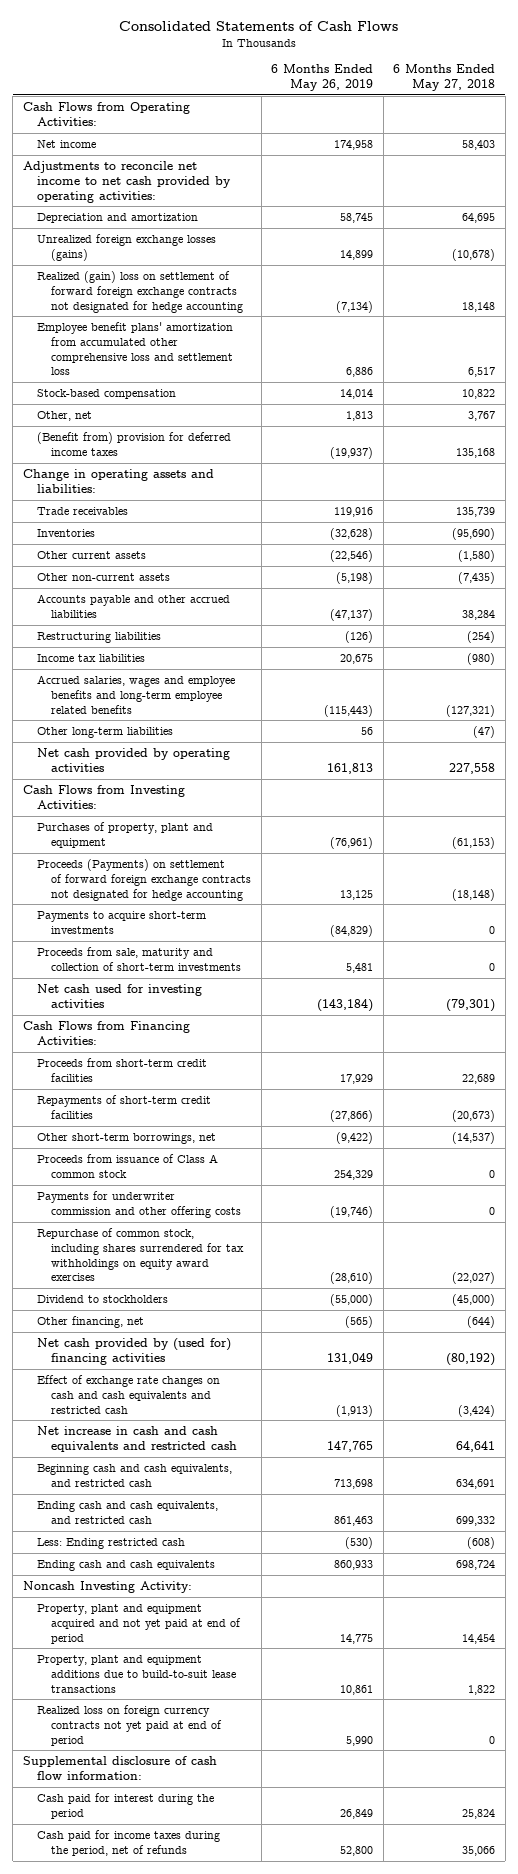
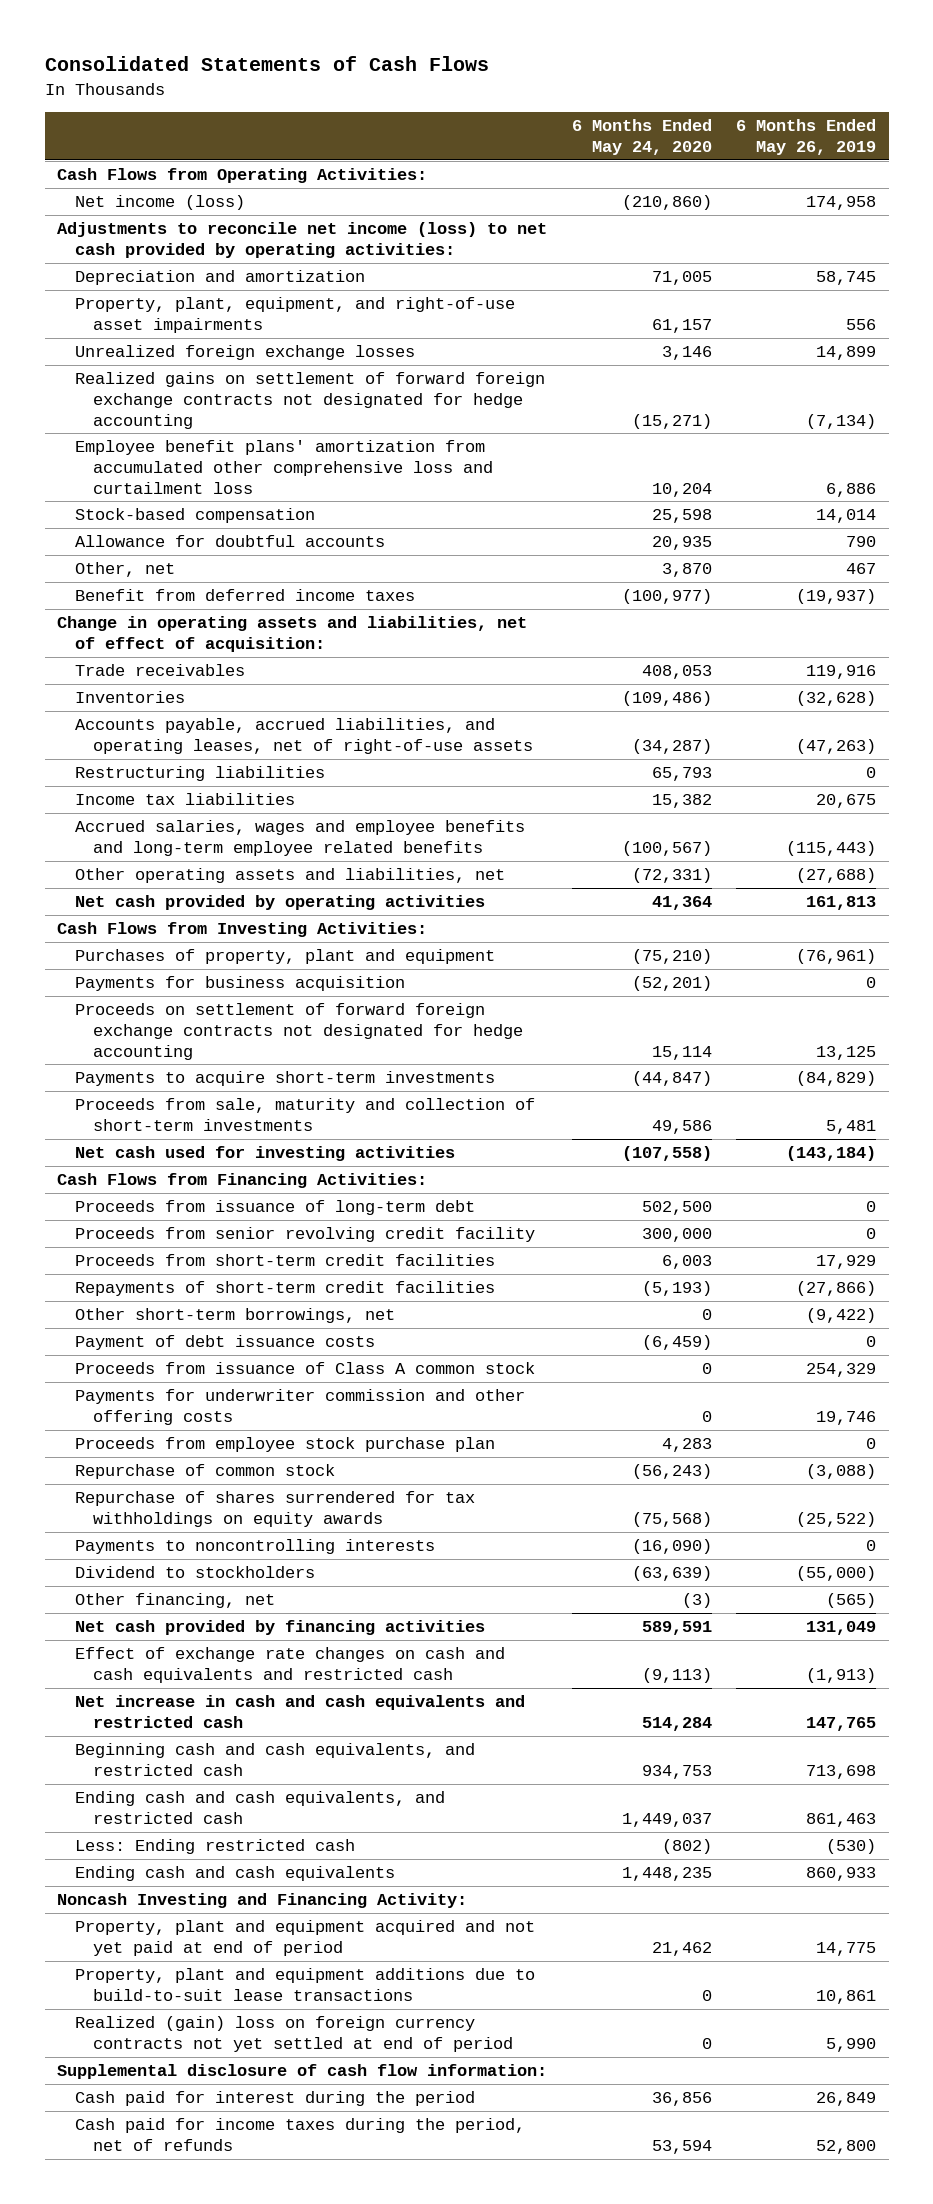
- | 6 Months Ended May 26, 2019 | 6 Months Ended May 27, 2018
+ | 6 Months Ended May 24, 2020 | 6 Months Ended May 26, 2019
- Net income | 174,958 | 58,403
- Adjustments to reconcile net income to net cash provided by operating activities:
+ Net income (loss) | (210,860) | 174,958
+ Adjustments to reconcile net income (loss) to net cash provided by operating activities:
- Unrealized foreign exchange losses (gains) | 14,899 | (10,678)
- Realized (gain) loss on settlement of forward foreign exchange contracts not designated for hedge accounting | (7,134) | 18,148
- Employee benefit plans' amortization from accumulated other comprehensive loss and settlement loss | 6,886 | 6,517
+ Property, plant, equipment, and right-of-use asset impairments | 61,157 | 556
+ Unrealized foreign exchange losses | 3,146 | 14,899
+ Realized gains on settlement of forward foreign exchange contracts not designated for hedge accounting | (15,271) | (7,134)
+ Employee benefit plans' amortization from accumulated other comprehensive loss and curtailment loss | 10,204 | 6,886
- Other, net | 1,813 | 3,767
- (Benefit from) provision for deferred income taxes | (19,937) | 135,168
- Change in operating assets and liabilities:
+ Allowance for doubtful accounts | 20,935 | 790
+ Other, net | 3,870 | 467
+ Benefit from deferred income taxes | (100,977) | (19,937)
+ Change in operating assets and liabilities, net of effect of acquisition:
- Other current assets | (22,546) | (1,580)
- Other non-current assets | (5,198) | (7,435)
- Accounts payable and other accrued liabilities | (47,137) | 38,284
- Restructuring liabilities | (126) | (254)
+ Accounts payable, accrued liabilities, and operating leases, net of right-of-use assets | (34,287) | (47,263)
+ Restructuring liabilities | 65,793 | 0
- Other long-term liabilities | 56 | (47)
+ Other operating assets and liabilities, net | (72,331) | (27,688)
- Proceeds (Payments) on settlement of forward foreign exchange contracts not designated for hedge accounting | 13,125 | (18,148)
+ Payments for business acquisition | (52,201) | 0
+ Proceeds on settlement of forward foreign exchange contracts not designated for hedge accounting | 15,114 | 13,125
+ Proceeds from issuance of long-term debt | 502,500 | 0
+ Proceeds from senior revolving credit facility | 300,000 | 0
+ Payment of debt issuance costs | (6,459) | 0
- Payments for underwriter commission and other offering costs | (19,746) | 0
- Repurchase of common stock, including shares surrendered for tax withholdings on equity award exercises | (28,610) | (22,027)
+ Payments for underwriter commission and other offering costs | 0 | 19,746
+ Proceeds from employee stock purchase plan | 4,283 | 0
+ Repurchase of common stock | (56,243) | (3,088)
+ Repurchase of shares surrendered for tax withholdings on equity awards | (75,568) | (25,522)
+ Payments to noncontrolling interests | (16,090) | 0
- Net cash provided by (used for) financing activities | 131,049 | (80,192)
+ Net cash provided by financing activities | 589,591 | 131,049
- Noncash Investing Activity:
+ Noncash Investing and Financing Activity:
- Realized loss on foreign currency contracts not yet paid at end of period | 5,990 | 0
+ Realized (gain) loss on foreign currency contracts not yet settled at end of period | 0 | 5,990

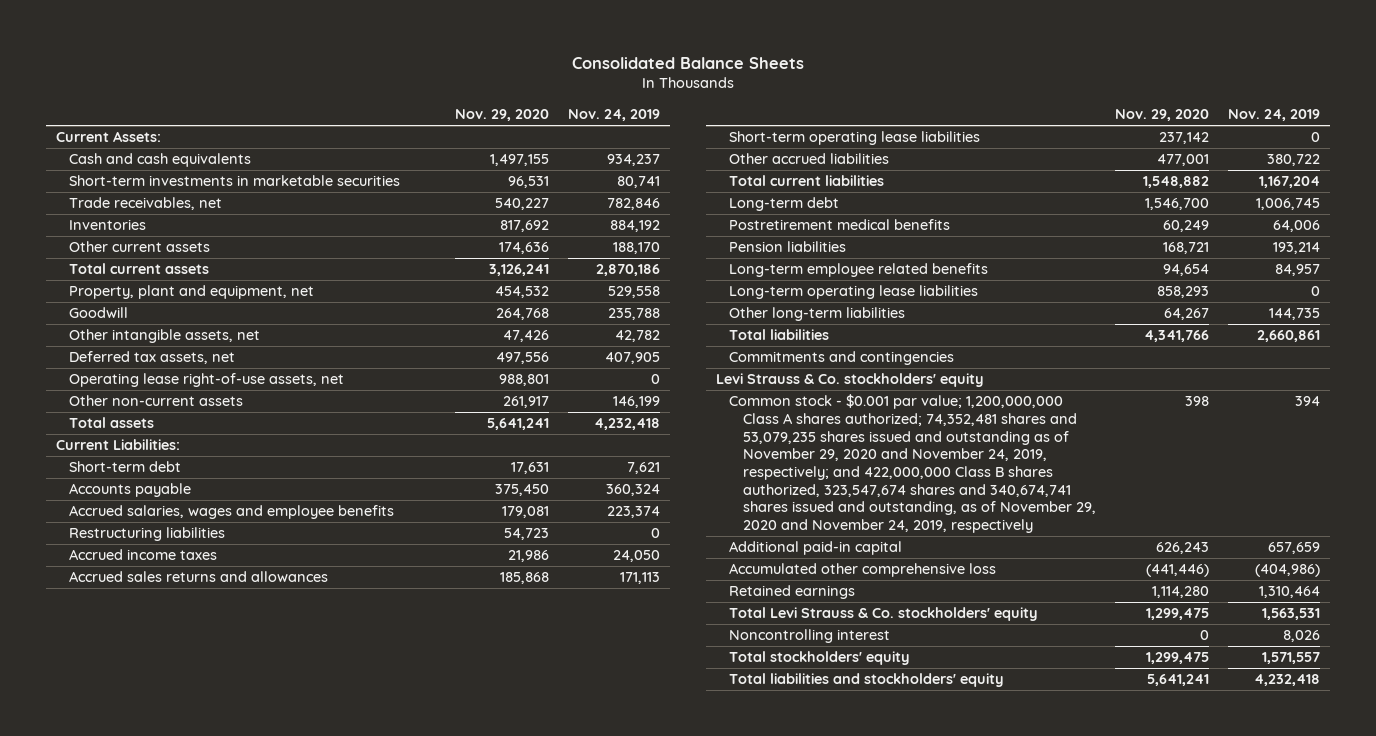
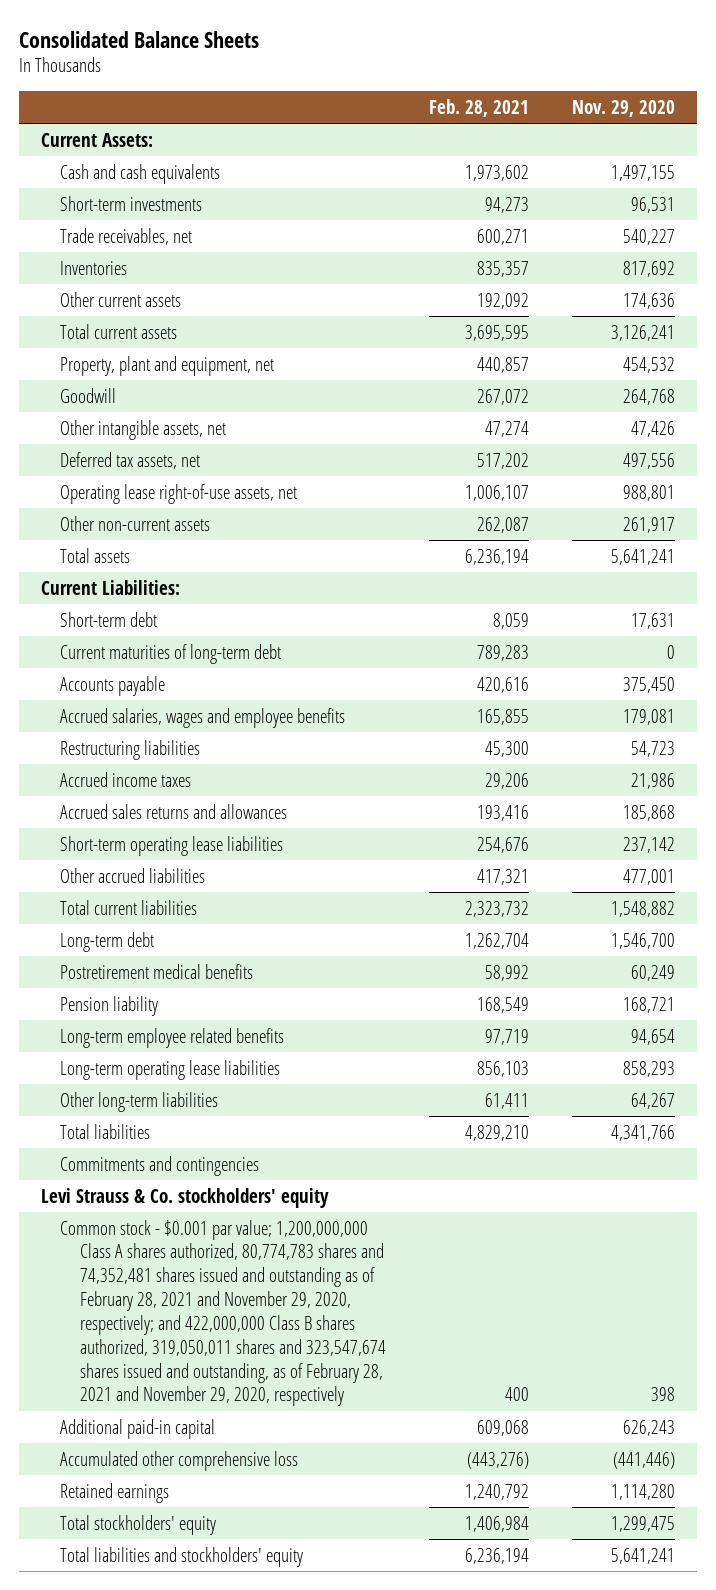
- | Nov. 29, 2020 | Nov. 24, 2019
+ | Feb. 28, 2021 | Nov. 29, 2020
- Short-term investments in marketable securities | 96,531 | 80,741
+ Short-term investments | 94,273 | 96,531
+ Current maturities of long-term debt | 789,283 | 0
- Pension liabilities | 168,721 | 193,214
+ Pension liability | 168,549 | 168,721
- Common stock - $0.001 par value; 1,200,000,000 Class A shares authorized; 74,352,481 shares and 53,079,235 shares issued and outstanding as of November 29, 2020 and November 24, 2019, respectively; and 422,000,000 Class B shares authorized, 323,547,674 shares and 340,674,741 shares issued and outstanding, as of November 29, 2020 and November 24, 2019, respectively | 398 | 394
+ Common stock - $0.001 par value; 1,200,000,000 Class A shares authorized, 80,774,783 shares and 74,352,481 shares issued and outstanding as of February 28, 2021 and November 29, 2020, respectively; and 422,000,000 Class B shares authorized, 319,050,011 shares and 323,547,674 shares issued and outstanding, as of February 28, 2021 and November 29, 2020, respectively | 400 | 398
- Total Levi Strauss & Co. stockholders' equity | 1,299,475 | 1,563,531
- Noncontrolling interest | 0 | 8,026

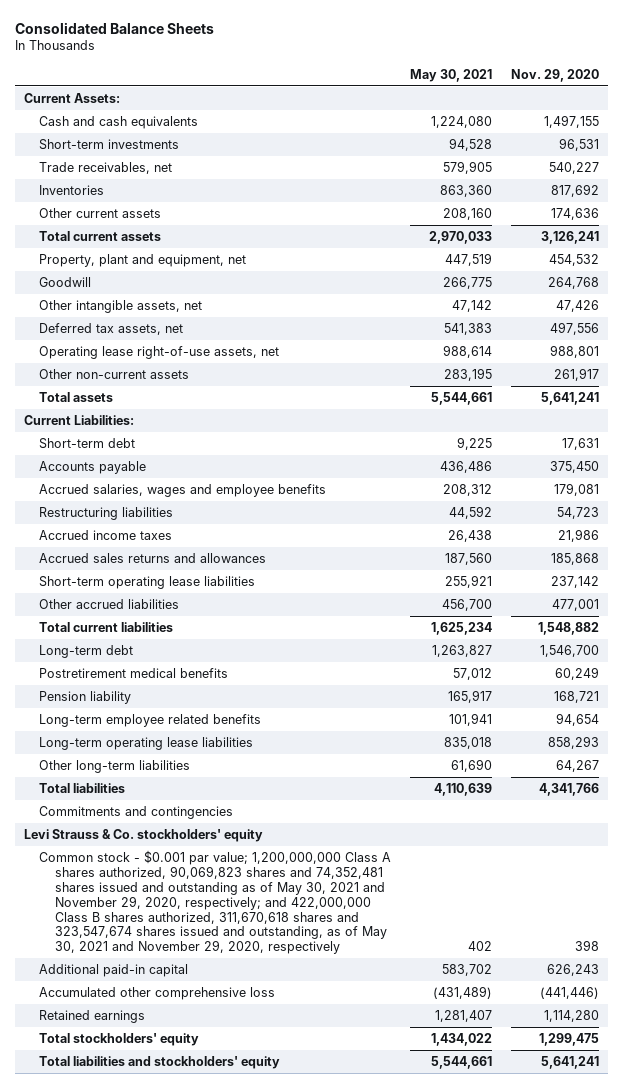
- | Feb. 28, 2021 | Nov. 29, 2020
+ | May 30, 2021 | Nov. 29, 2020
- Current maturities of long-term debt | 789,283 | 0
- Common stock - $0.001 par value; 1,200,000,000 Class A shares authorized, 80,774,783 shares and 74,352,481 shares issued and outstanding as of February 28, 2021 and November 29, 2020, respectively; and 422,000,000 Class B shares authorized, 319,050,011 shares and 323,547,674 shares issued and outstanding, as of February 28, 2021 and November 29, 2020, respectively | 400 | 398
+ Common stock - $0.001 par value; 1,200,000,000 Class A shares authorized, 90,069,823 shares and 74,352,481 shares issued and outstanding as of May 30, 2021 and November 29, 2020, respectively; and 422,000,000 Class B shares authorized, 311,670,618 shares and 323,547,674 shares issued and outstanding, as of May 30, 2021 and November 29, 2020, respectively | 402 | 398

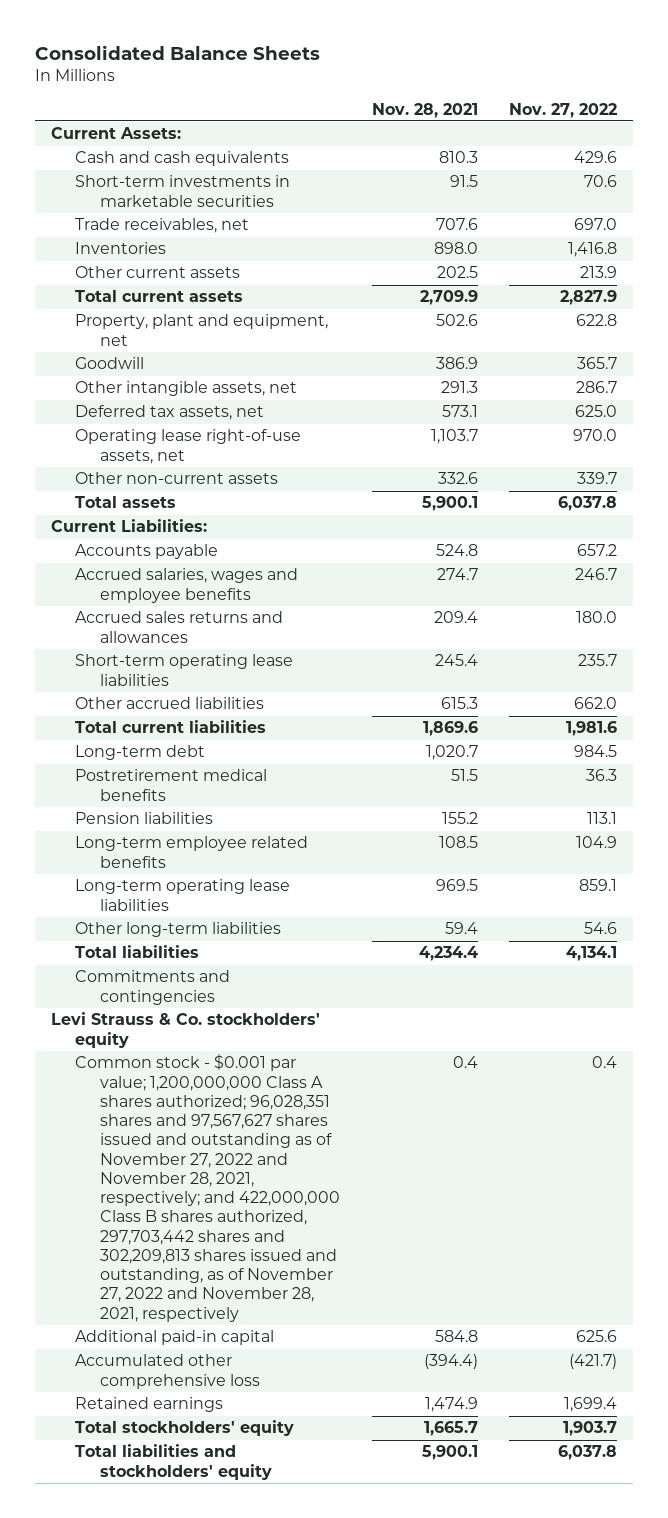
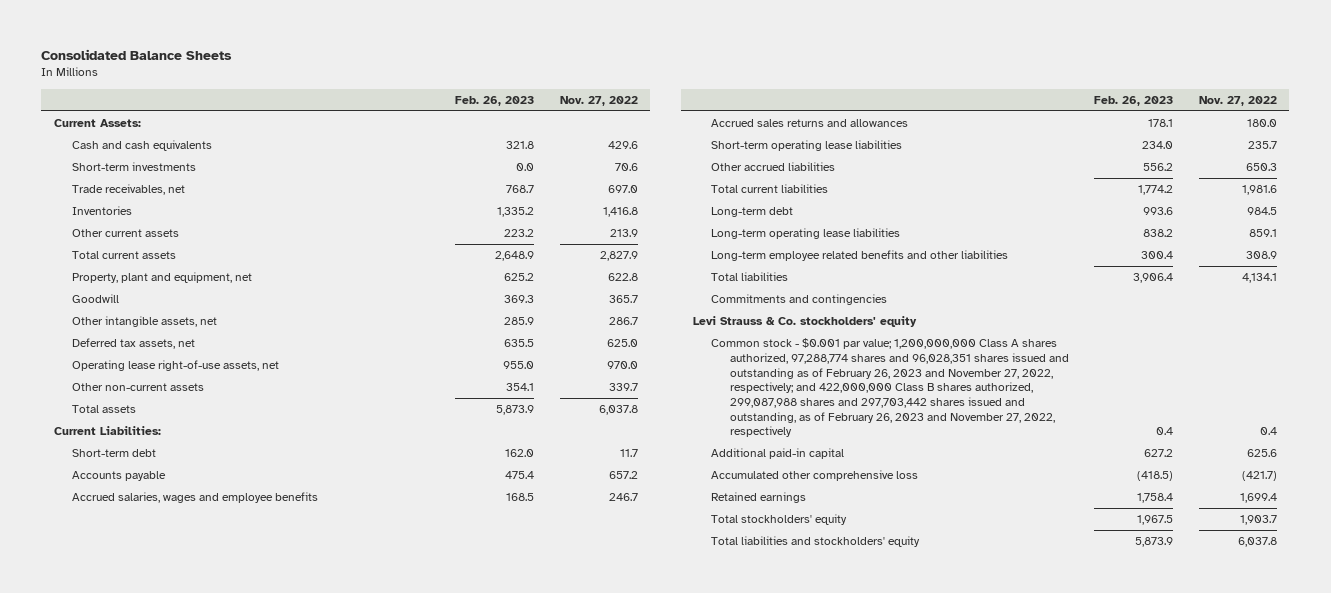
- | Nov. 28, 2021 | Nov. 27, 2022
+ | Feb. 26, 2023 | Nov. 27, 2022
- Short-term investments in marketable securities | 91.5 | 70.6
+ Short-term investments | 0.0 | 70.6
+ Short-term debt | 162.0 | 11.7
- Other accrued liabilities | 615.3 | 662.0
+ Other accrued liabilities | 556.2 | 650.3
- Postretirement medical benefits | 51.5 | 36.3
- Pension liabilities | 155.2 | 113.1
- Long-term employee related benefits | 108.5 | 104.9
- Other long-term liabilities | 59.4 | 54.6
+ Long-term employee related benefits and other liabilities | 300.4 | 308.9
- Common stock - $0.001 par value; 1,200,000,000 Class A shares authorized; 96,028,351 shares and 97,567,627 shares issued and outstanding as of November 27, 2022 and November 28, 2021, respectively; and 422,000,000 Class B shares authorized, 297,703,442 shares and 302,209,813 shares issued and outstanding, as of November 27, 2022 and November 28, 2021, respectively | 0.4 | 0.4
+ Common stock - $0.001 par value; 1,200,000,000 Class A shares authorized, 97,288,774 shares and 96,028,351 shares issued and outstanding as of February 26, 2023 and November 27, 2022, respectively; and 422,000,000 Class B shares authorized, 299,087,988 shares and 297,703,442 shares issued and outstanding, as of February 26, 2023 and November 27, 2022, respectively | 0.4 | 0.4

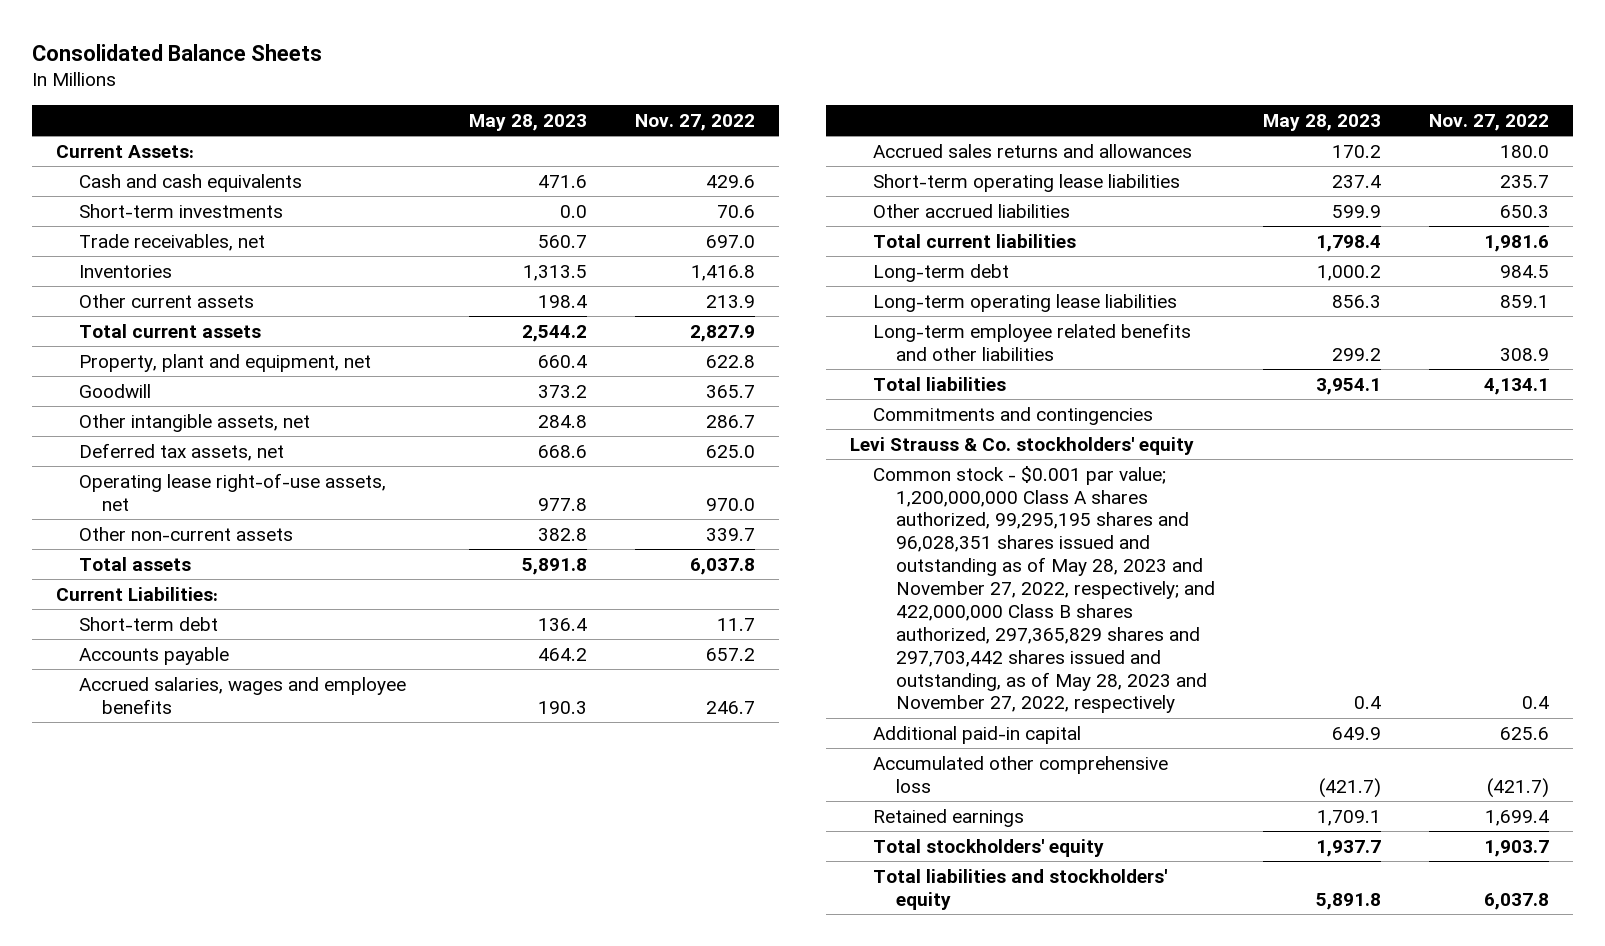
- | Feb. 26, 2023 | Nov. 27, 2022
+ | May 28, 2023 | Nov. 27, 2022
- Common stock - $0.001 par value; 1,200,000,000 Class A shares authorized, 97,288,774 shares and 96,028,351 shares issued and outstanding as of February 26, 2023 and November 27, 2022, respectively; and 422,000,000 Class B shares authorized, 299,087,988 shares and 297,703,442 shares issued and outstanding, as of February 26, 2023 and November 27, 2022, respectively | 0.4 | 0.4
+ Common stock - $0.001 par value; 1,200,000,000 Class A shares authorized, 99,295,195 shares and 96,028,351 shares issued and outstanding as of May 28, 2023 and November 27, 2022, respectively; and 422,000,000 Class B shares authorized, 297,365,829 shares and 297,703,442 shares issued and outstanding, as of May 28, 2023 and November 27, 2022, respectively | 0.4 | 0.4

